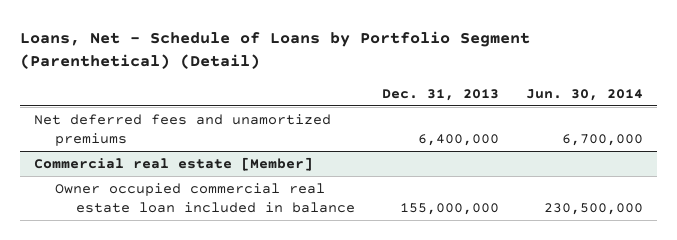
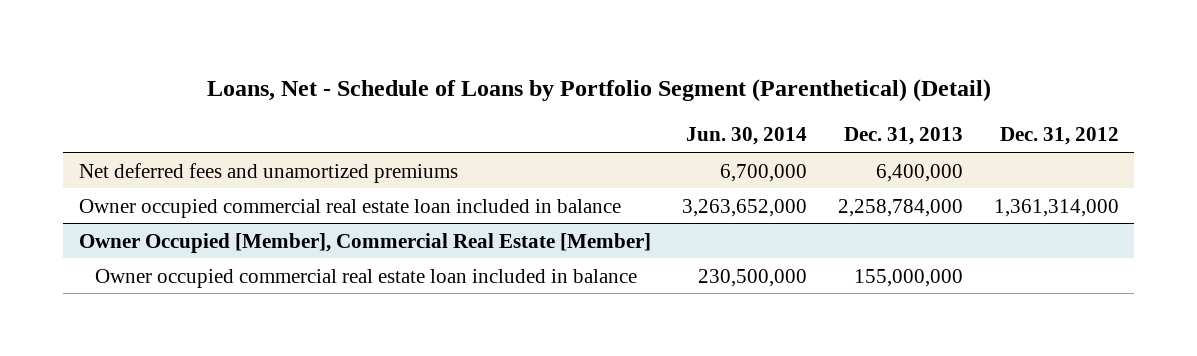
- | Dec. 31, 2013 | Jun. 30, 2014
+ | Jun. 30, 2014 | Dec. 31, 2013 | Dec. 31, 2012
- Commercial real estate [Member]
+ Owner occupied commercial real estate loan included in balance | 3,263,652,000 | 2,258,784,000 | 1,361,314,000
+ Owner Occupied [Member], Commercial Real Estate [Member]

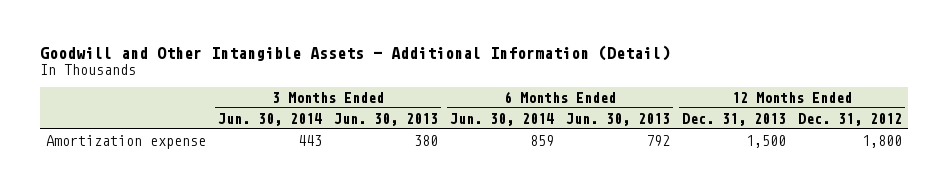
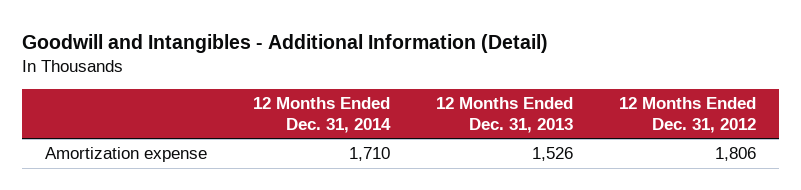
- Goodwill and Other Intangible Assets - Additional Information (Detail)
+ Goodwill and Intangibles - Additional Information (Detail)
- | 3 Months Ended Jun. 30, 2014 | 3 Months Ended Jun. 30, 2013 | 6 Months Ended Jun. 30, 2014 | 6 Months Ended Jun. 30, 2013 | 12 Months Ended Dec. 31, 2013 | 12 Months Ended Dec. 31, 2012
+ | 12 Months Ended Dec. 31, 2014 | 12 Months Ended Dec. 31, 2013 | 12 Months Ended Dec. 31, 2012
- Amortization expense | 443 | 380 | 859 | 792 | 1,500 | 1,800
+ Amortization expense | 1,710 | 1,526 | 1,806

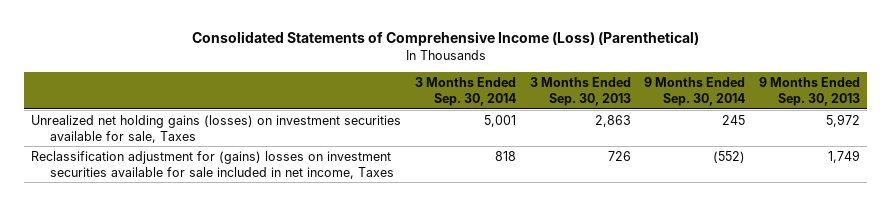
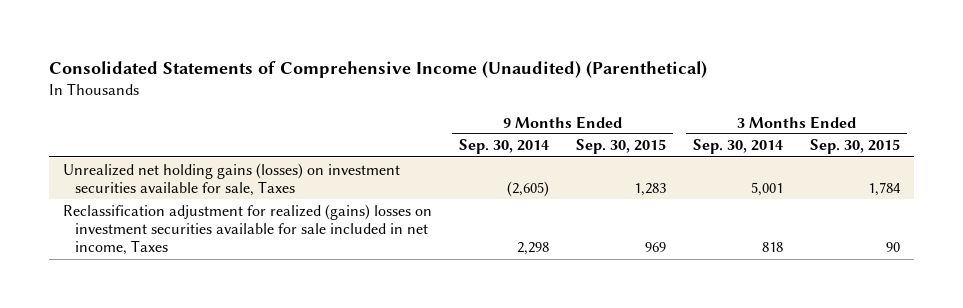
- Consolidated Statements of Comprehensive Income (Loss) (Parenthetical)
+ Consolidated Statements of Comprehensive Income (Unaudited) (Parenthetical)
- | 3 Months Ended Sep. 30, 2014 | 3 Months Ended Sep. 30, 2013 | 9 Months Ended Sep. 30, 2014 | 9 Months Ended Sep. 30, 2013
+ | 9 Months Ended Sep. 30, 2014 | 9 Months Ended Sep. 30, 2015 | 3 Months Ended Sep. 30, 2014 | 3 Months Ended Sep. 30, 2015
- Unrealized net holding gains (losses) on investment securities available for sale, Taxes | 5,001 | 2,863 | 245 | 5,972
- Reclassification adjustment for (gains) losses on investment securities available for sale included in net income, Taxes | 818 | 726 | (552) | 1,749
+ Unrealized net holding gains (losses) on investment securities available for sale, Taxes | (2,605) | 1,283 | 5,001 | 1,784
+ Reclassification adjustment for realized (gains) losses on investment securities available for sale included in net income, Taxes | 2,298 | 969 | 818 | 90

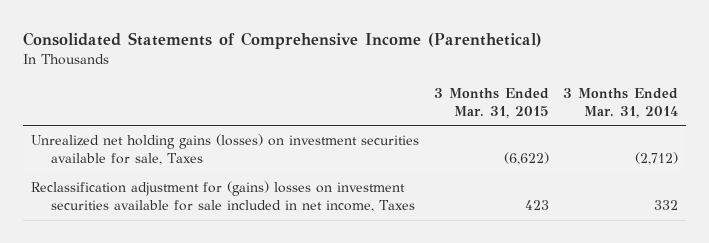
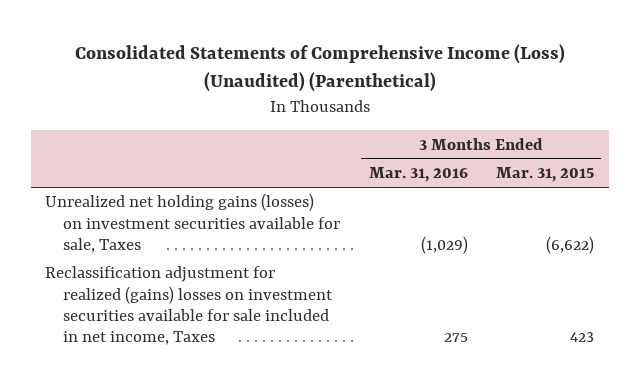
- Consolidated Statements of Comprehensive Income (Parenthetical)
+ Consolidated Statements of Comprehensive Income (Loss) (Unaudited) (Parenthetical)
- | 3 Months Ended Mar. 31, 2015 | 3 Months Ended Mar. 31, 2014
+ | 3 Months Ended Mar. 31, 2016 | 3 Months Ended Mar. 31, 2015
- Reclassification adjustment for (gains) losses on investment securities available for sale included in net income, Taxes | 423 | 332
+ Reclassification adjustment for realized (gains) losses on investment securities available for sale included in net income, Taxes | 275 | 423

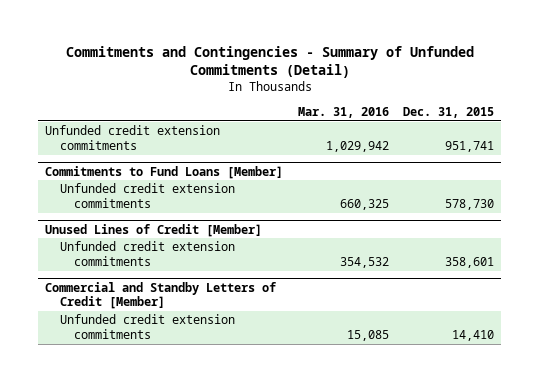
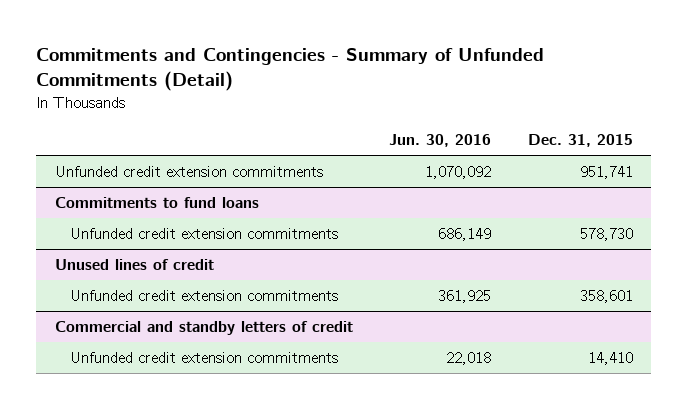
- | Mar. 31, 2016 | Dec. 31, 2015
+ | Jun. 30, 2016 | Dec. 31, 2015
- Commitments to Fund Loans [Member]
+ Commitments to fund loans
- Unused Lines of Credit [Member]
+ Unused lines of credit
- Commercial and Standby Letters of Credit [Member]
+ Commercial and standby letters of credit

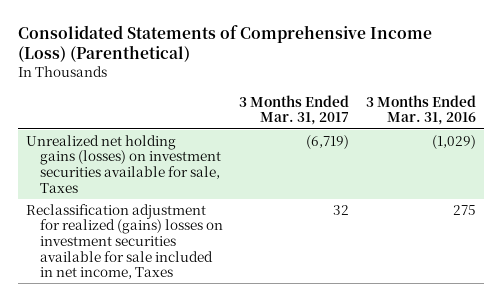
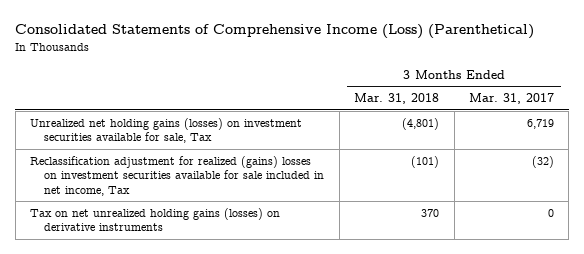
- | 3 Months Ended Mar. 31, 2017 | 3 Months Ended Mar. 31, 2016
+ | 3 Months Ended Mar. 31, 2018 | 3 Months Ended Mar. 31, 2017
- Unrealized net holding gains (losses) on investment securities available for sale, Taxes | (6,719) | (1,029)
- Reclassification adjustment for realized (gains) losses on investment securities available for sale included in net income, Taxes | 32 | 275
+ Unrealized net holding gains (losses) on investment securities available for sale, Tax | (4,801) | 6,719
+ Reclassification adjustment for realized (gains) losses on investment securities available for sale included in net income, Tax | (101) | (32)
+ Tax on net unrealized holding gains (losses) on derivative instruments | 370 | 0

